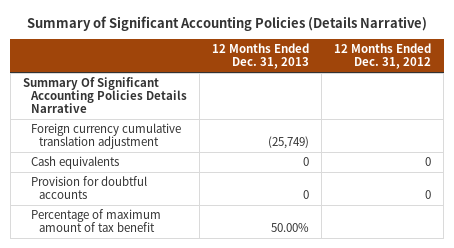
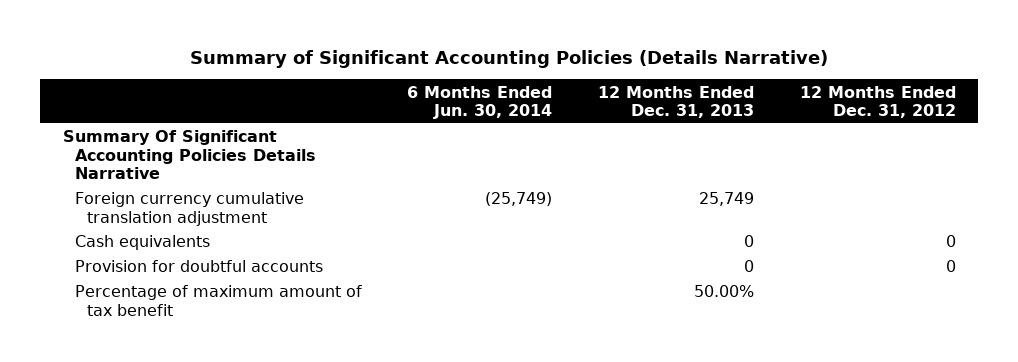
- | 12 Months Ended Dec. 31, 2013 | 12 Months Ended Dec. 31, 2012
+ | 6 Months Ended Jun. 30, 2014 | 12 Months Ended Dec. 31, 2013 | 12 Months Ended Dec. 31, 2012
- Foreign currency cumulative translation adjustment | (25,749) |
+ Foreign currency cumulative translation adjustment | (25,749) | 25,749 |

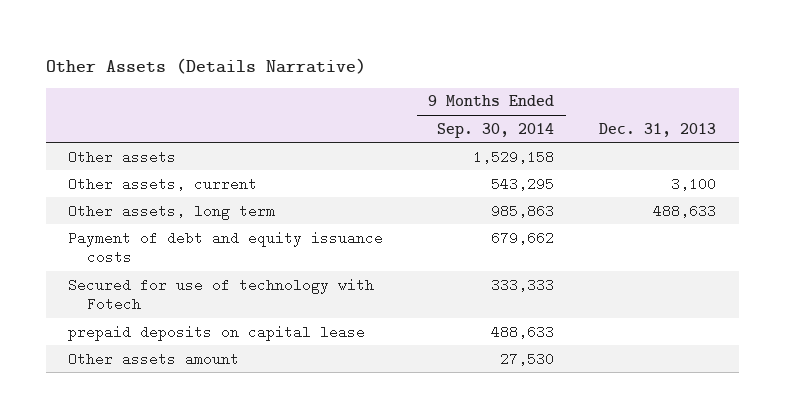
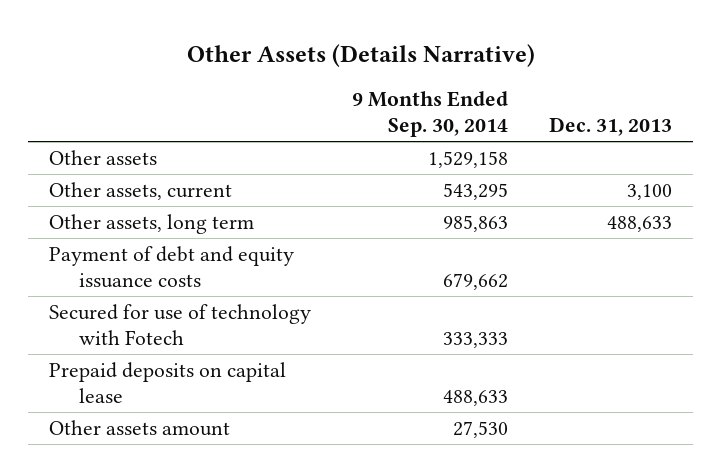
- prepaid deposits on capital lease | 488,633 |
+ Prepaid deposits on capital lease | 488,633 |

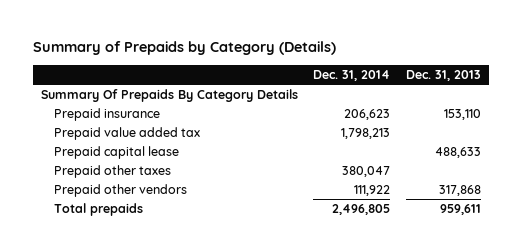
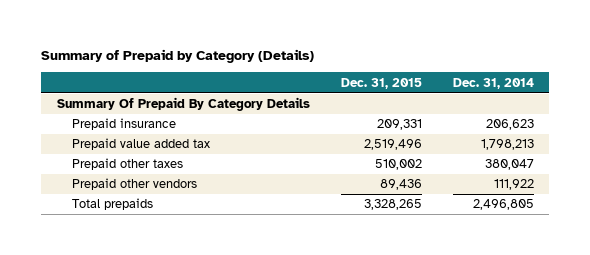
- Summary of Prepaids by Category (Details)
+ Summary of Prepaid by Category (Details)
- | Dec. 31, 2014 | Dec. 31, 2013
+ | Dec. 31, 2015 | Dec. 31, 2014
- Summary Of Prepaids By Category Details
+ Summary Of Prepaid By Category Details
- Prepaid capital lease | | 488,633

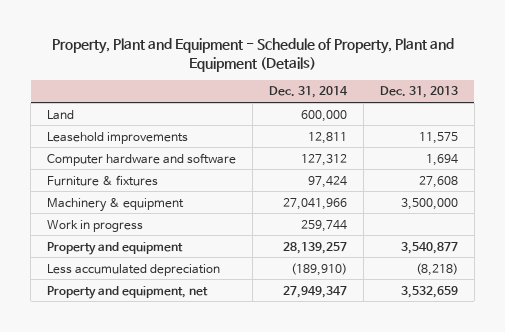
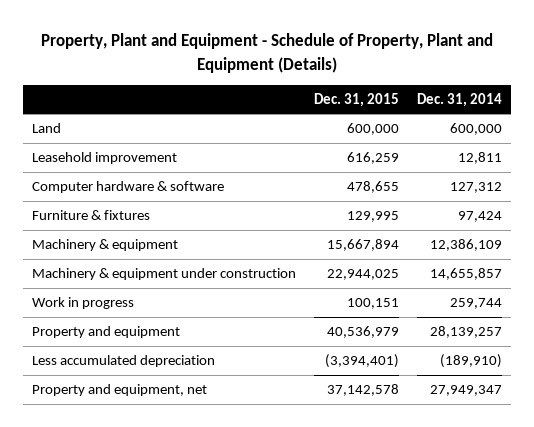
- | Dec. 31, 2014 | Dec. 31, 2013
+ | Dec. 31, 2015 | Dec. 31, 2014
- Leasehold improvements | 12,811 | 11,575
- Computer hardware and software | 127,312 | 1,694
+ Leasehold improvement | 616,259 | 12,811
+ Computer hardware & software | 478,655 | 127,312
- Machinery & equipment | 27,041,966 | 3,500,000
+ Machinery & equipment | 15,667,894 | 12,386,109
+ Machinery & equipment under construction | 22,944,025 | 14,655,857

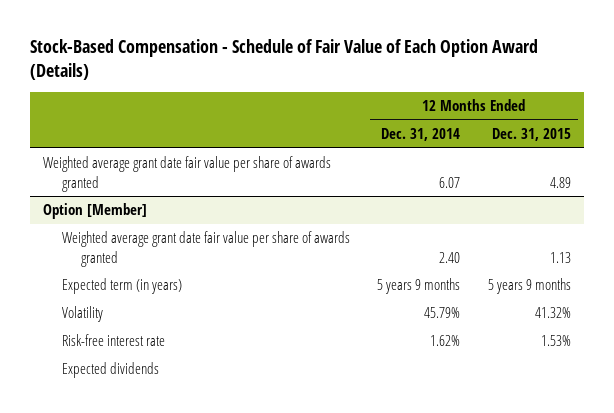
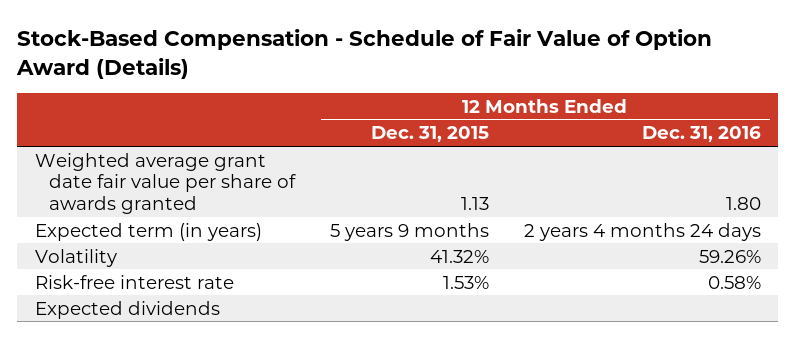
- Stock-Based Compensation - Schedule of Fair Value of Each Option Award (Details)
+ Stock-Based Compensation - Schedule of Fair Value of Option Award (Details)
- | 12 Months Ended Dec. 31, 2014 | 12 Months Ended Dec. 31, 2015
+ | 12 Months Ended Dec. 31, 2015 | 12 Months Ended Dec. 31, 2016
- Weighted average grant date fair value per share of awards granted | 6.07 | 4.89
- Option [Member]

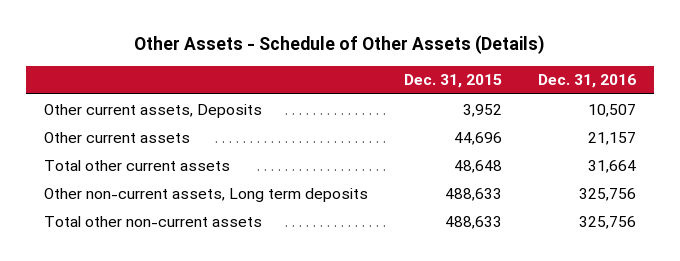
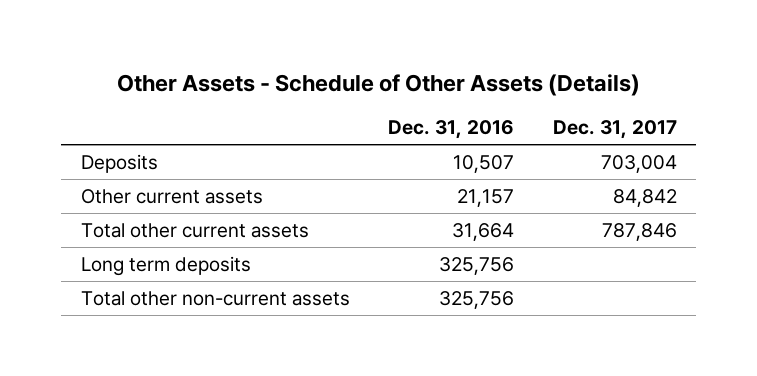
- | Dec. 31, 2015 | Dec. 31, 2016
+ | Dec. 31, 2016 | Dec. 31, 2017
- Other current assets, Deposits | 3,952 | 10,507
+ Deposits | 10,507 | 703,004
- Other non-current assets, Long term deposits | 488,633 | 325,756
+ Long term deposits | 325,756 |

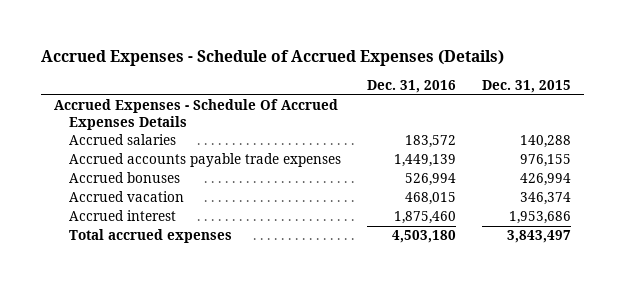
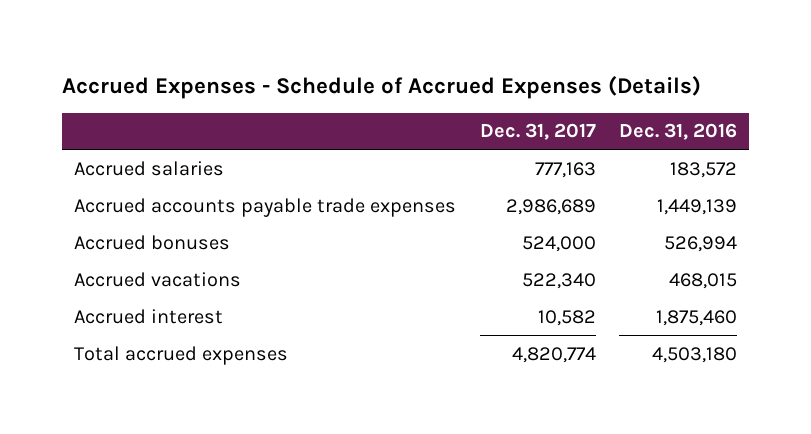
- | Dec. 31, 2016 | Dec. 31, 2015
+ | Dec. 31, 2017 | Dec. 31, 2016
- Accrued Expenses - Schedule Of Accrued Expenses Details
- Accrued vacation | 468,015 | 346,374
+ Accrued vacations | 522,340 | 468,015

